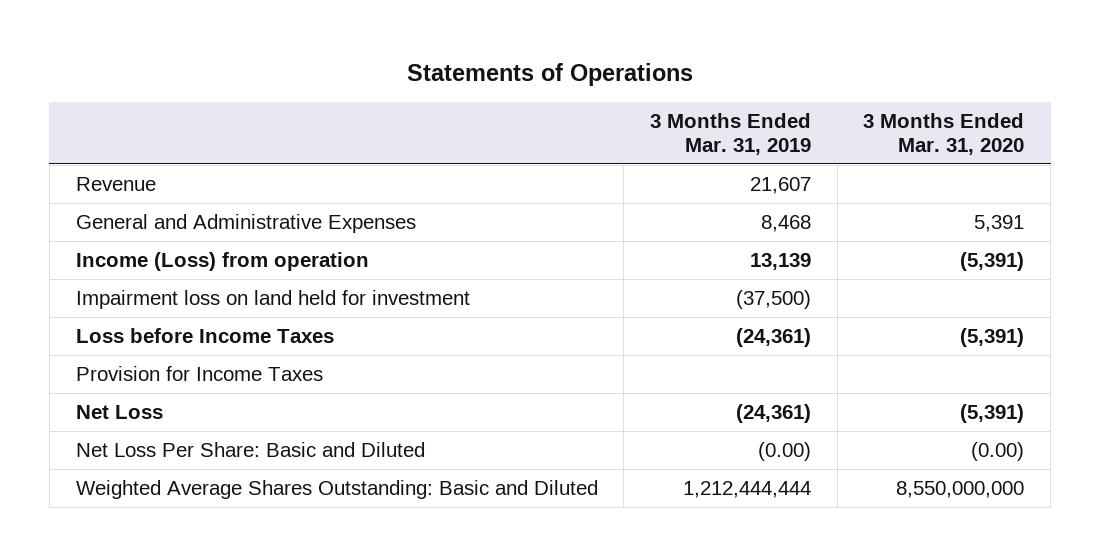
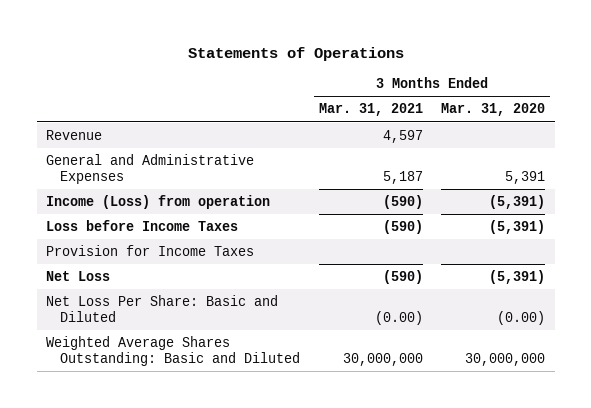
- | 3 Months Ended Mar. 31, 2019 | 3 Months Ended Mar. 31, 2020
+ | 3 Months Ended Mar. 31, 2021 | 3 Months Ended Mar. 31, 2020
- Impairment loss on land held for investment | (37,500) |
- Weighted Average Shares Outstanding: Basic and Diluted | 1,212,444,444 | 8,550,000,000
+ Weighted Average Shares Outstanding: Basic and Diluted | 30,000,000 | 30,000,000

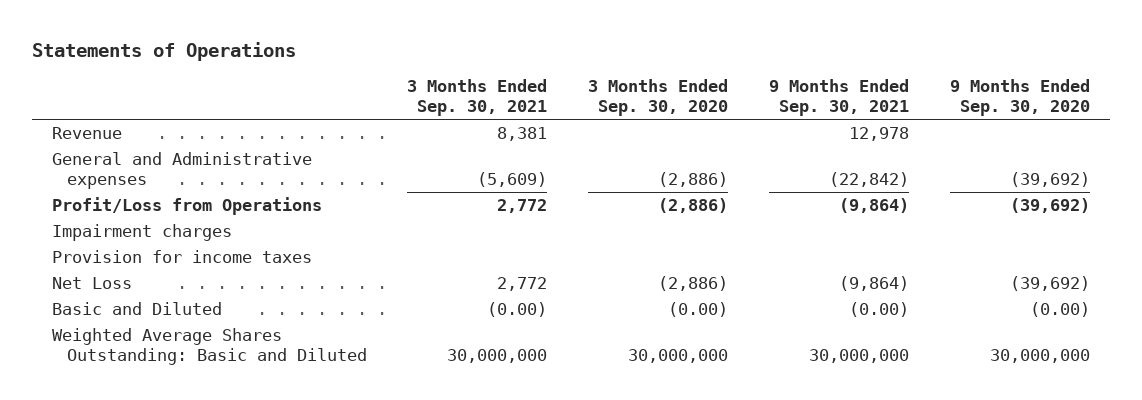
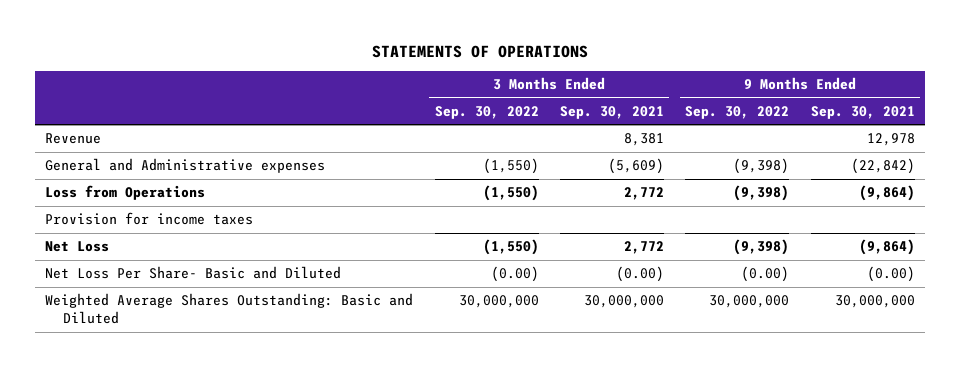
- Statements of Operations
+ STATEMENTS OF OPERATIONS
- | 3 Months Ended Sep. 30, 2021 | 3 Months Ended Sep. 30, 2020 | 9 Months Ended Sep. 30, 2021 | 9 Months Ended Sep. 30, 2020
+ | 3 Months Ended Sep. 30, 2022 | 3 Months Ended Sep. 30, 2021 | 9 Months Ended Sep. 30, 2022 | 9 Months Ended Sep. 30, 2021
- Profit/Loss from Operations | 2,772 | (2,886) | (9,864) | (39,692)
- Impairment charges
+ Loss from Operations | (1,550) | 2,772 | (9,398) | (9,864)
- Basic and Diluted | (0.00) | (0.00) | (0.00) | (0.00)
+ Net Loss Per Share- Basic and Diluted | (0.00) | (0.00) | (0.00) | (0.00)

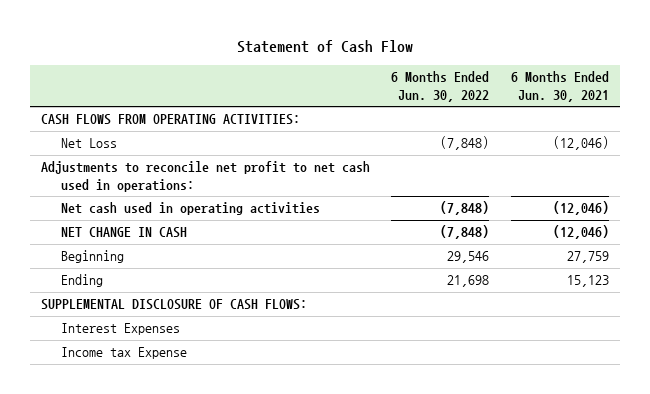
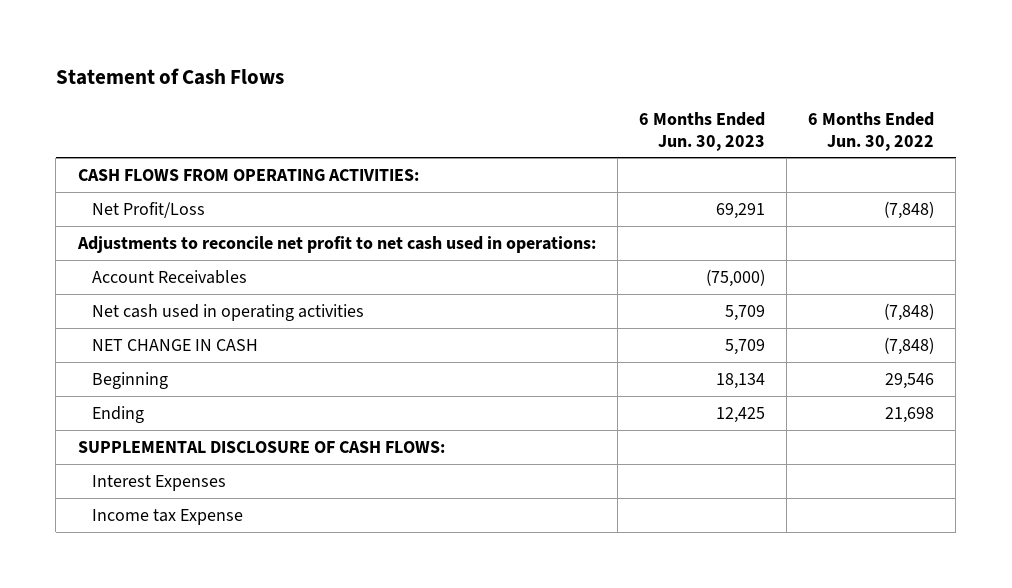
- Statement of Cash Flow
+ Statement of Cash Flows
- | 6 Months Ended Jun. 30, 2022 | 6 Months Ended Jun. 30, 2021
+ | 6 Months Ended Jun. 30, 2023 | 6 Months Ended Jun. 30, 2022
- Net Loss | (7,848) | (12,046)
+ Net Profit/Loss | 69,291 | (7,848)
+ Account Receivables | (75,000) |

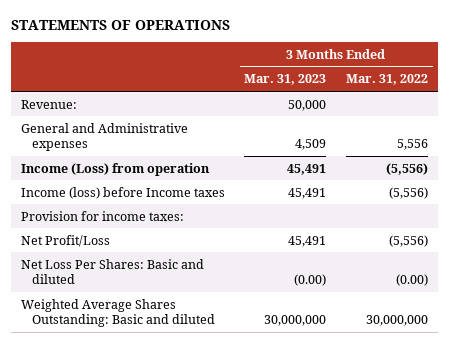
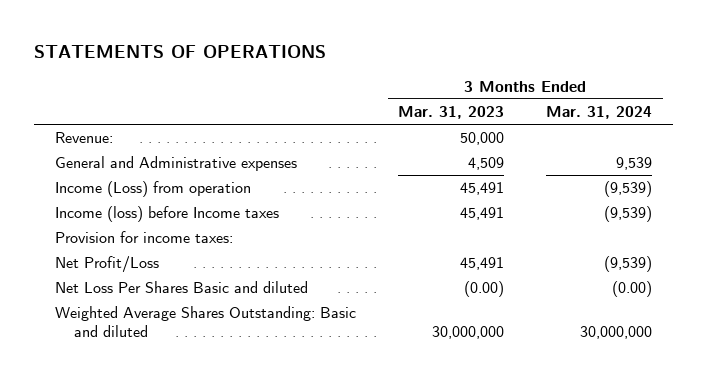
- | 3 Months Ended Mar. 31, 2023 | 3 Months Ended Mar. 31, 2022
+ | 3 Months Ended Mar. 31, 2023 | 3 Months Ended Mar. 31, 2024
- Net Loss Per Shares: Basic and diluted | (0.00) | (0.00)
+ Net Loss Per Shares Basic and diluted | (0.00) | (0.00)

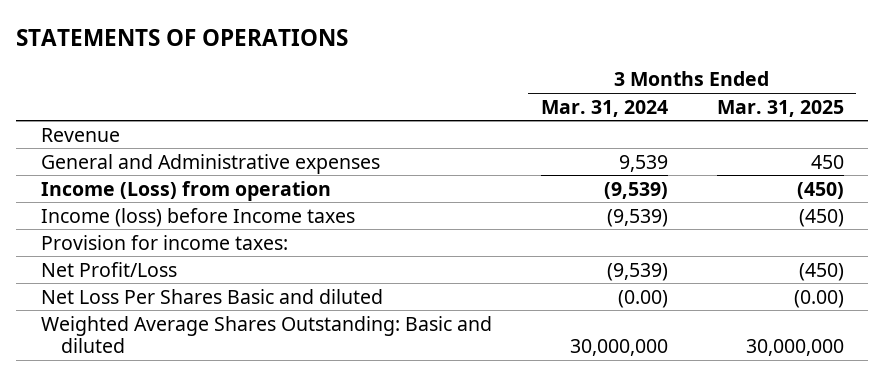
- | 3 Months Ended Mar. 31, 2023 | 3 Months Ended Mar. 31, 2024
+ | 3 Months Ended Mar. 31, 2024 | 3 Months Ended Mar. 31, 2025
- Revenue: | 50,000 |
+ Revenue

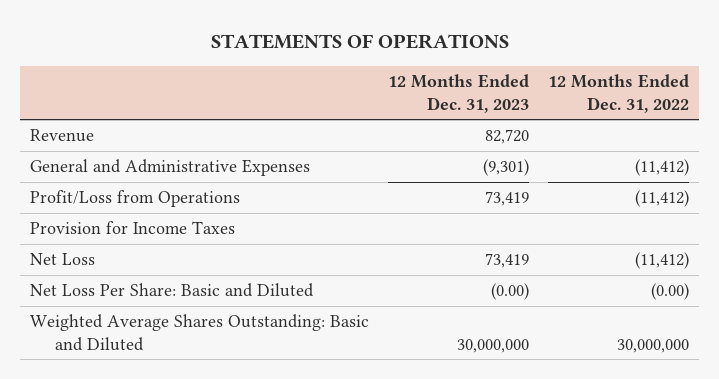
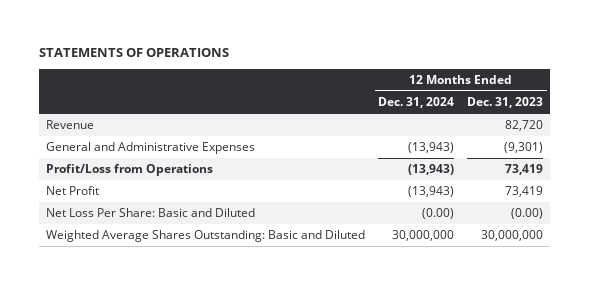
- | 12 Months Ended Dec. 31, 2023 | 12 Months Ended Dec. 31, 2022
+ | 12 Months Ended Dec. 31, 2024 | 12 Months Ended Dec. 31, 2023
- Provision for Income Taxes
- Net Loss | 73,419 | (11,412)
+ Net Profit | (13,943) | 73,419

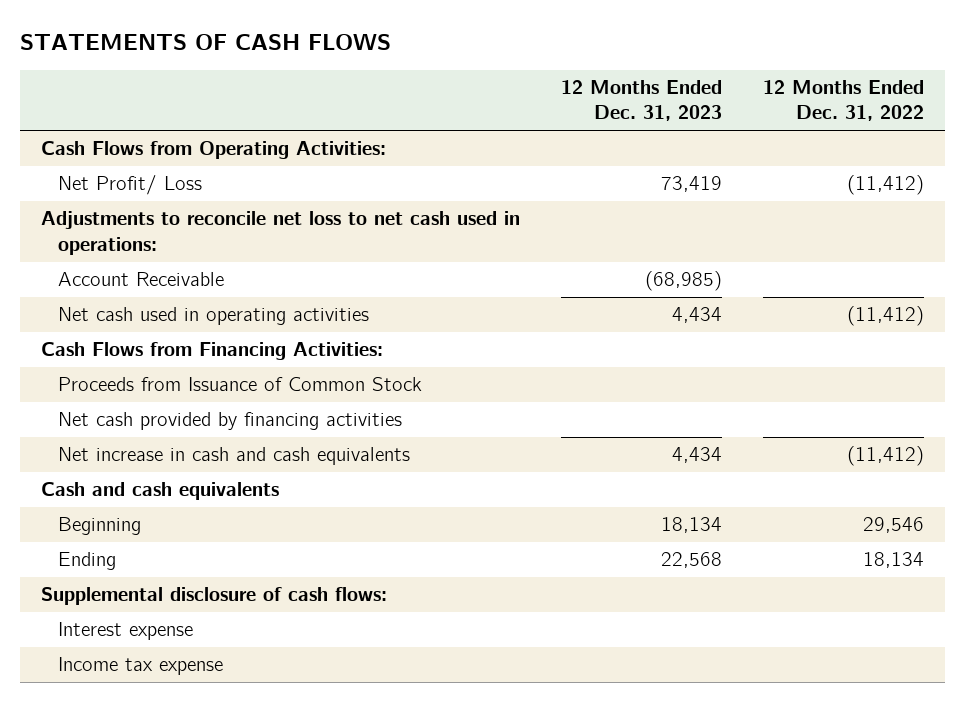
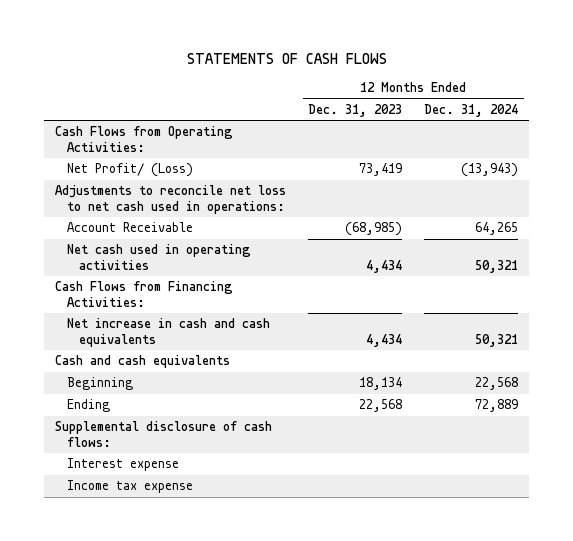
- | 12 Months Ended Dec. 31, 2023 | 12 Months Ended Dec. 31, 2022
+ | 12 Months Ended Dec. 31, 2023 | 12 Months Ended Dec. 31, 2024
- Net Profit/ Loss | 73,419 | (11,412)
+ Net Profit/ (Loss) | 73,419 | (13,943)
- Proceeds from Issuance of Common Stock
- Net cash provided by financing activities

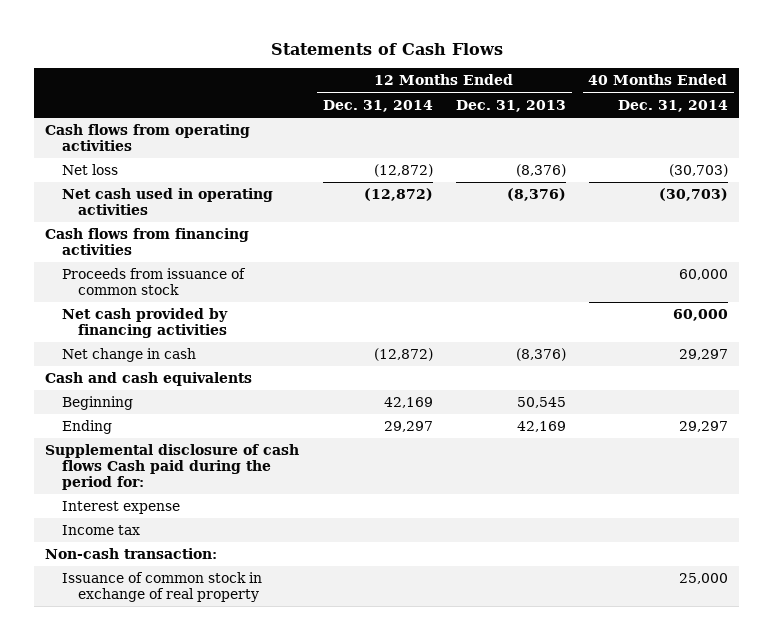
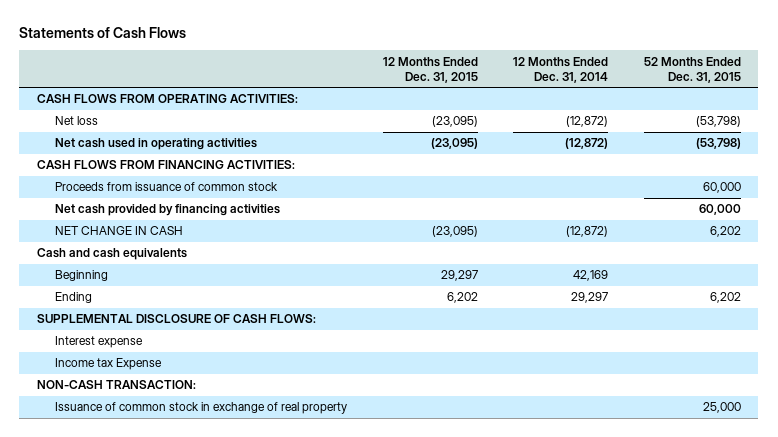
- | 12 Months Ended Dec. 31, 2014 | 12 Months Ended Dec. 31, 2013 | 40 Months Ended Dec. 31, 2014
+ | 12 Months Ended Dec. 31, 2015 | 12 Months Ended Dec. 31, 2014 | 52 Months Ended Dec. 31, 2015
- Cash flows from operating activities
+ CASH FLOWS FROM OPERATING ACTIVITIES:
- Cash flows from financing activities
+ CASH FLOWS FROM FINANCING ACTIVITIES:
- Net change in cash | (12,872) | (8,376) | 29,297
+ NET CHANGE IN CASH | (23,095) | (12,872) | 6,202
- Supplemental disclosure of cash flows Cash paid during the period for:
+ SUPPLEMENTAL DISCLOSURE OF CASH FLOWS:
- Income tax
- Non-cash transaction:
+ Income tax Expense
+ NON-CASH TRANSACTION:

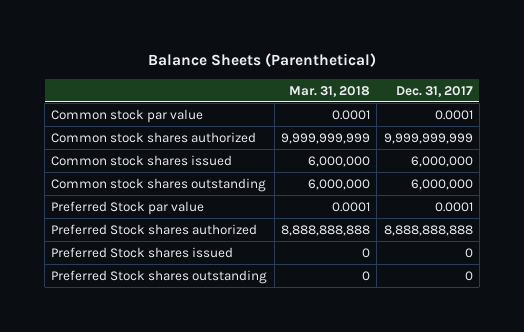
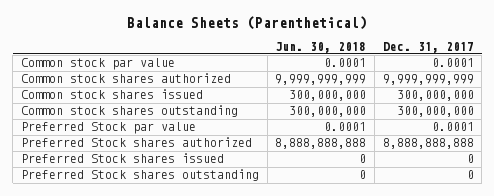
- | Mar. 31, 2018 | Dec. 31, 2017
+ | Jun. 30, 2018 | Dec. 31, 2017
- Common stock shares issued | 6,000,000 | 6,000,000
- Common stock shares outstanding | 6,000,000 | 6,000,000
+ Common stock shares issued | 300,000,000 | 300,000,000
+ Common stock shares outstanding | 300,000,000 | 300,000,000

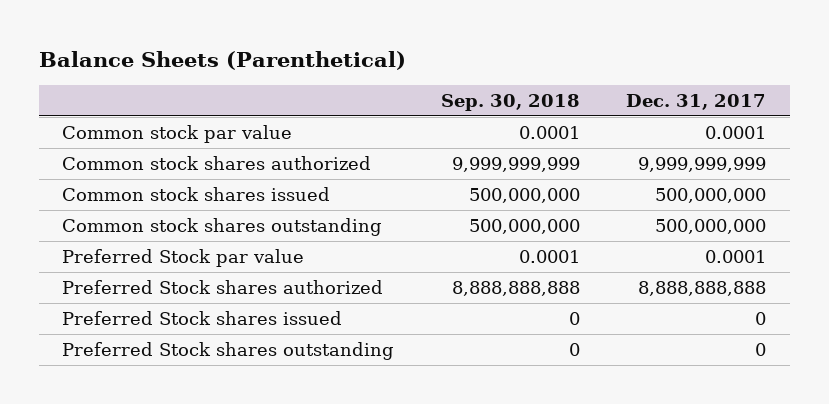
- | Jun. 30, 2018 | Dec. 31, 2017
+ | Sep. 30, 2018 | Dec. 31, 2017
- Common stock shares issued | 300,000,000 | 300,000,000
- Common stock shares outstanding | 300,000,000 | 300,000,000
+ Common stock shares issued | 500,000,000 | 500,000,000
+ Common stock shares outstanding | 500,000,000 | 500,000,000

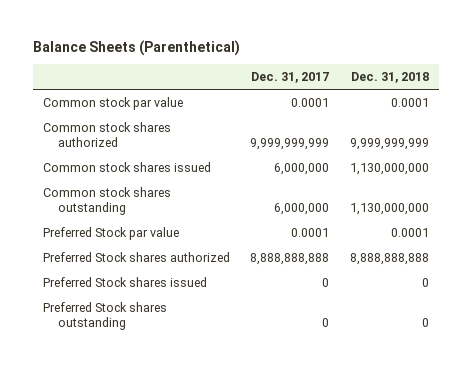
- | Sep. 30, 2018 | Dec. 31, 2017
+ | Dec. 31, 2017 | Dec. 31, 2018
- Common stock shares issued | 500,000,000 | 500,000,000
- Common stock shares outstanding | 500,000,000 | 500,000,000
+ Common stock shares issued | 6,000,000 | 1,130,000,000
+ Common stock shares outstanding | 6,000,000 | 1,130,000,000

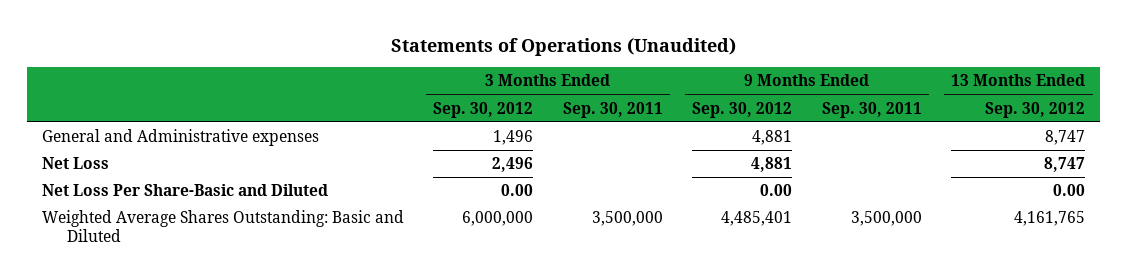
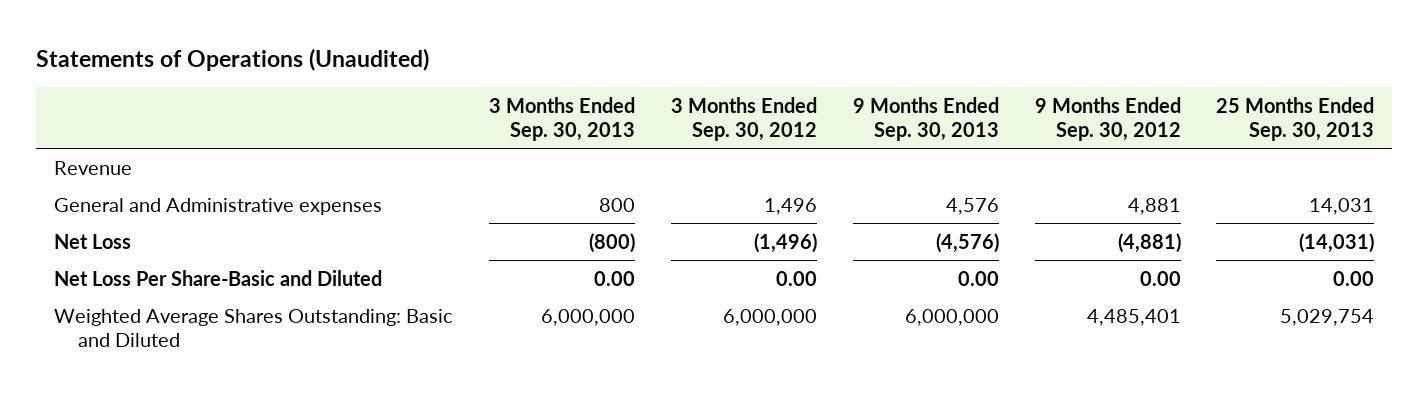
- | 3 Months Ended Sep. 30, 2012 | 3 Months Ended Sep. 30, 2011 | 9 Months Ended Sep. 30, 2012 | 9 Months Ended Sep. 30, 2011 | 13 Months Ended Sep. 30, 2012
+ | 3 Months Ended Sep. 30, 2013 | 3 Months Ended Sep. 30, 2012 | 9 Months Ended Sep. 30, 2013 | 9 Months Ended Sep. 30, 2012 | 25 Months Ended Sep. 30, 2013
+ Revenue
- Net Loss | 2,496 | | 4,881 | | 8,747
+ Net Loss | (800) | (1,496) | (4,576) | (4,881) | (14,031)

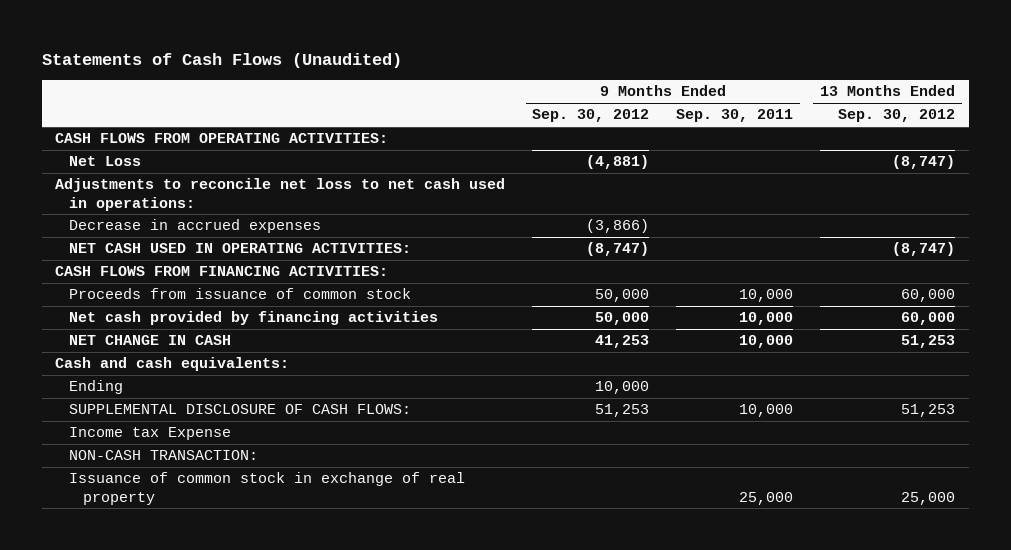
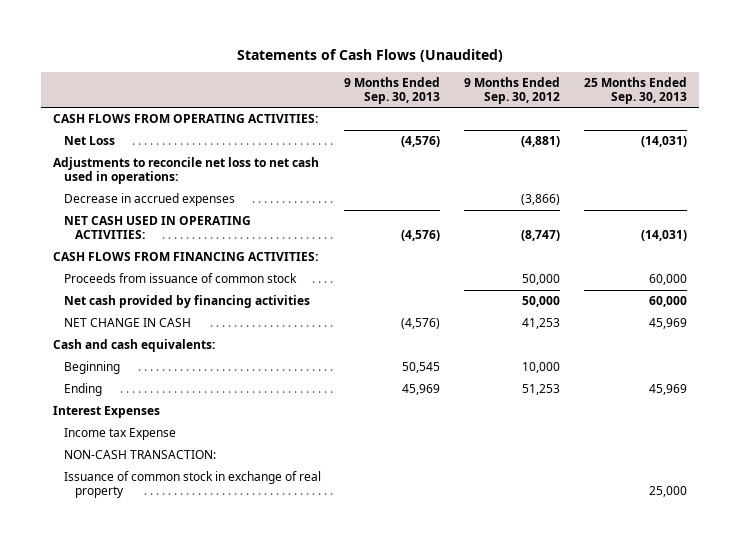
- | 9 Months Ended Sep. 30, 2012 | 9 Months Ended Sep. 30, 2011 | 13 Months Ended Sep. 30, 2012
+ | 9 Months Ended Sep. 30, 2013 | 9 Months Ended Sep. 30, 2012 | 25 Months Ended Sep. 30, 2013
- Ending | 10,000 | |
- SUPPLEMENTAL DISCLOSURE OF CASH FLOWS: | 51,253 | 10,000 | 51,253
+ Beginning | 50,545 | 10,000 |
+ Ending | 45,969 | 51,253 | 45,969
+ Interest Expenses

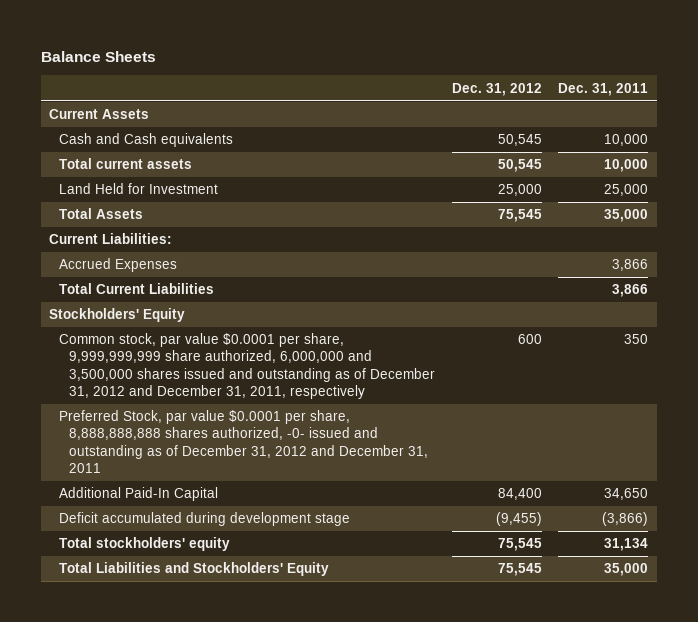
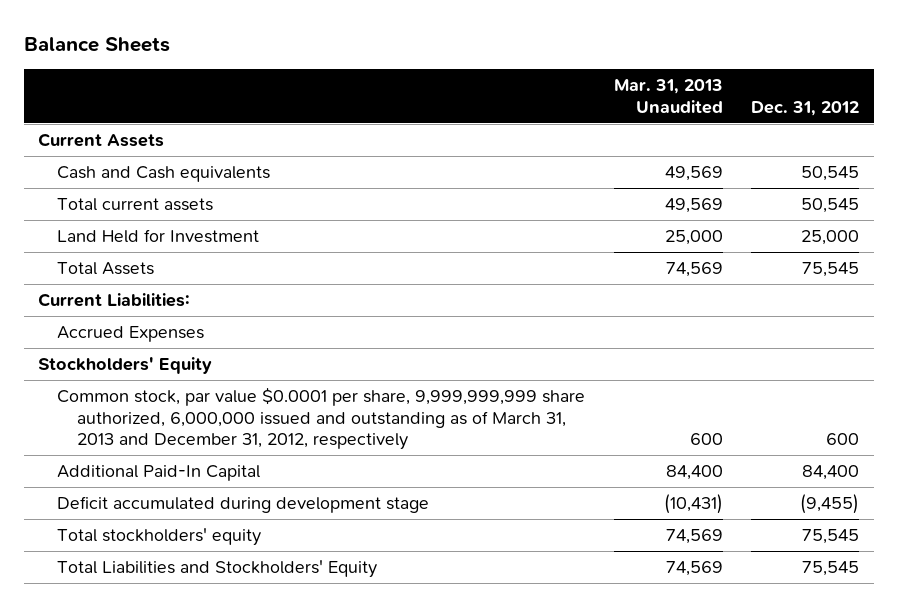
- | Dec. 31, 2012 | Dec. 31, 2011
+ | Mar. 31, 2013 Unaudited | Dec. 31, 2012
- Total Current Liabilities | | 3,866
- Common stock, par value $0.0001 per share, 9,999,999,999 share authorized, 6,000,000 and 3,500,000 shares issued and outstanding as of December 31, 2012 and December 31, 2011, respectively | 600 | 350
- Preferred Stock, par value $0.0001 per share, 8,888,888,888 shares authorized, -0- issued and outstanding as of December 31, 2012 and December 31, 2011
+ Common stock, par value $0.0001 per share, 9,999,999,999 share authorized, 6,000,000 issued and outstanding as of March 31, 2013 and December 31, 2012, respectively | 600 | 600

